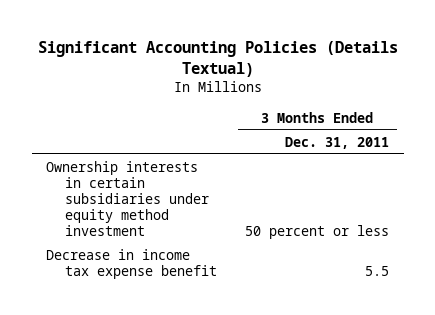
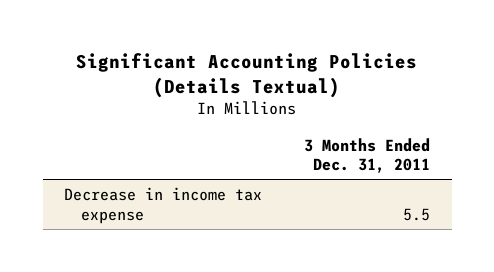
- Ownership interests in certain subsidiaries under equity method investment | 50 percent or less
- Decrease in income tax expense benefit | 5.5
+ Decrease in income tax expense | 5.5

